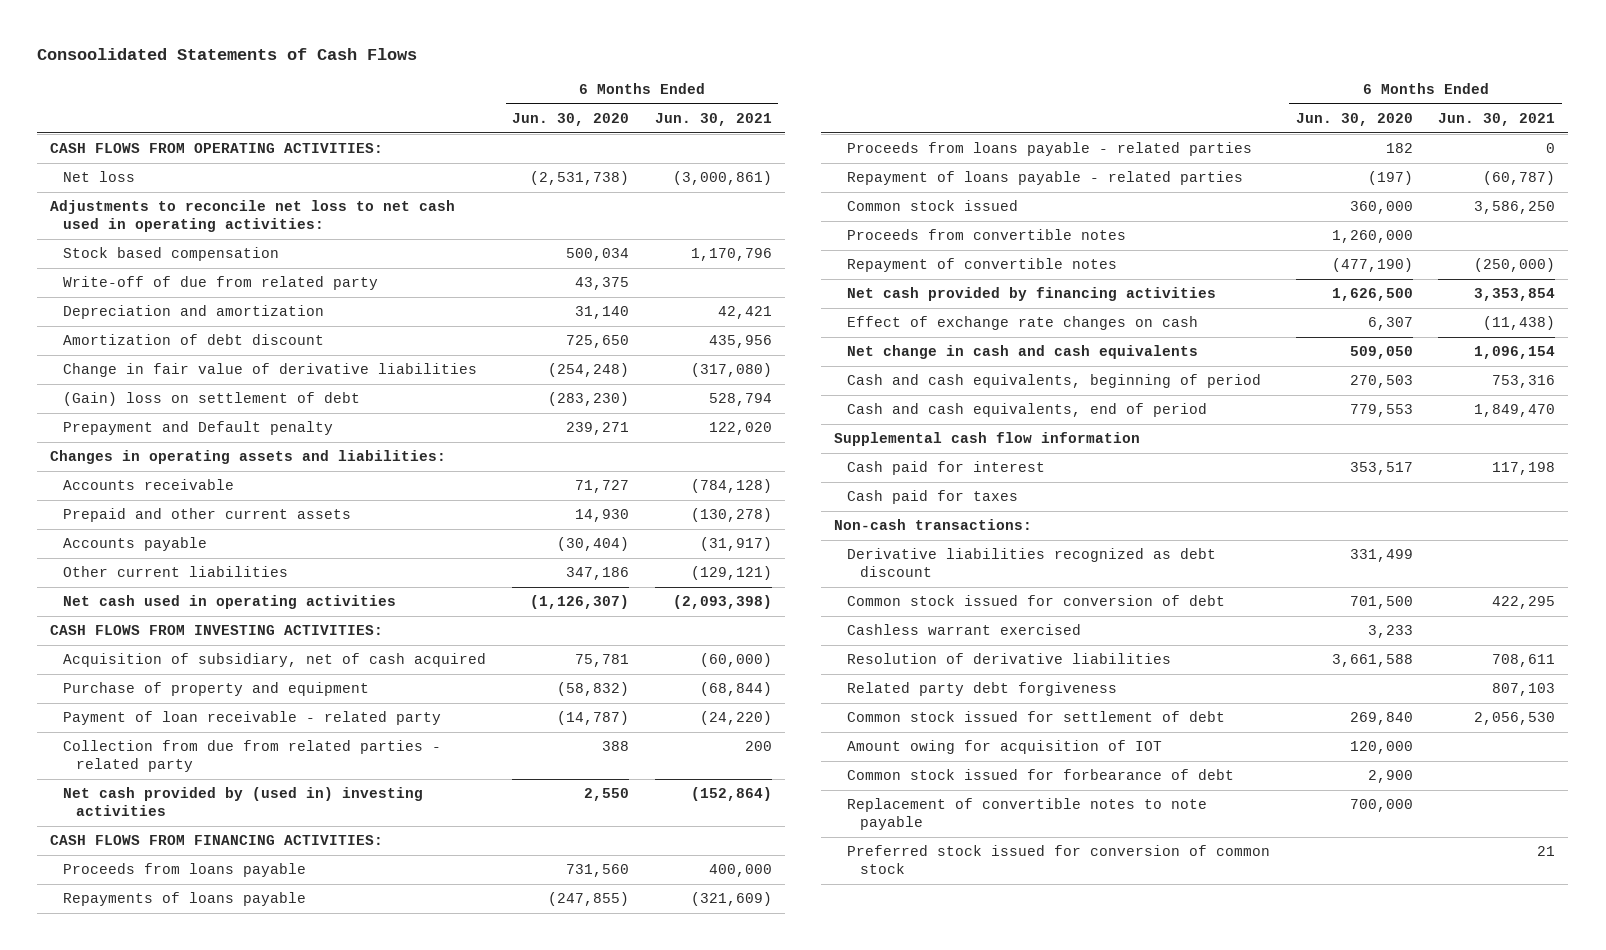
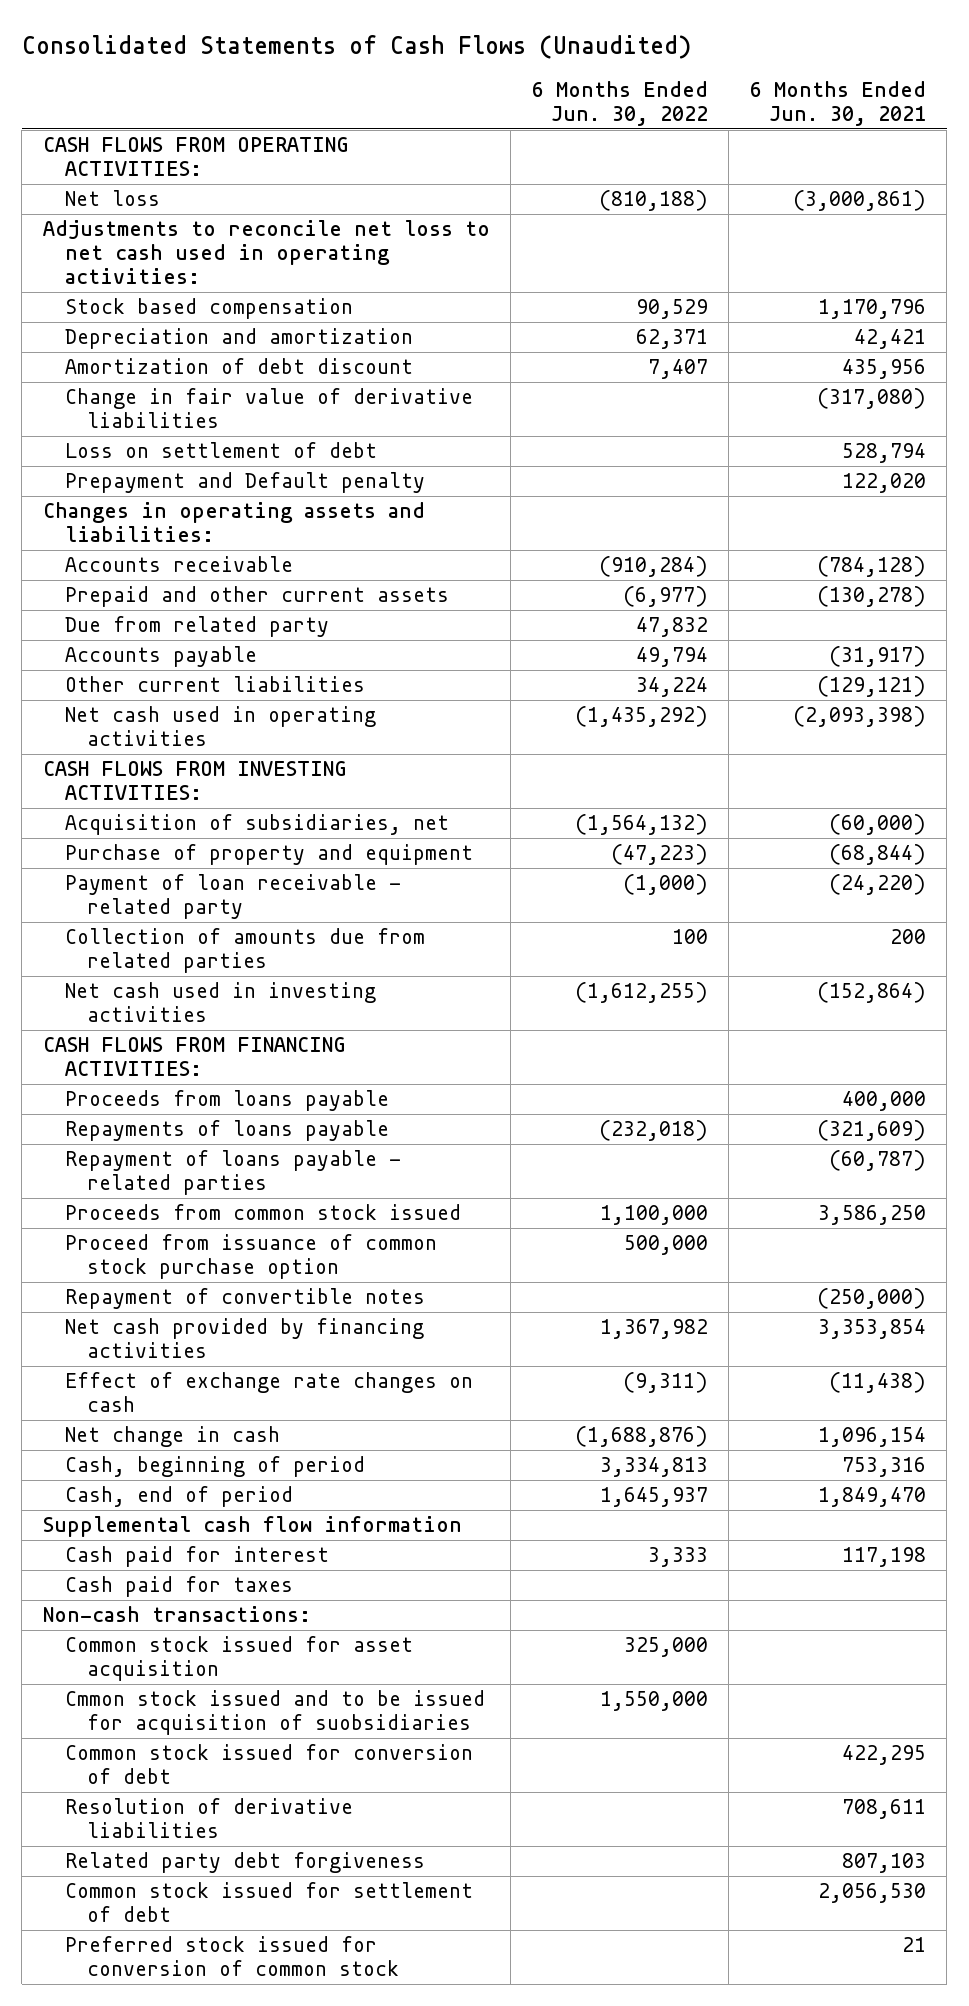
- Consoolidated Statements of Cash Flows
+ Consolidated Statements of Cash Flows (Unaudited)
- | 6 Months Ended Jun. 30, 2020 | 6 Months Ended Jun. 30, 2021
+ | 6 Months Ended Jun. 30, 2022 | 6 Months Ended Jun. 30, 2021
- Write-off of due from related party | 43,375 |
- (Gain) loss on settlement of debt | (283,230) | 528,794
+ Loss on settlement of debt | | 528,794
+ Due from related party | 47,832 |
- Acquisition of subsidiary, net of cash acquired | 75,781 | (60,000)
+ Acquisition of subsidiaries, net | (1,564,132) | (60,000)
- Collection from due from related parties - related party | 388 | 200
- Net cash provided by (used in) investing activities | 2,550 | (152,864)
+ Collection of amounts due from related parties | 100 | 200
+ Net cash used in investing activities | (1,612,255) | (152,864)
- Proceeds from loans payable - related parties | 182 | 0
- Common stock issued | 360,000 | 3,586,250
- Proceeds from convertible notes | 1,260,000 |
+ Proceeds from common stock issued | 1,100,000 | 3,586,250
+ Proceed from issuance of common stock purchase option | 500,000 |
- Net change in cash and cash equivalents | 509,050 | 1,096,154
- Cash and cash equivalents, beginning of period | 270,503 | 753,316
- Cash and cash equivalents, end of period | 779,553 | 1,849,470
+ Net change in cash | (1,688,876) | 1,096,154
+ Cash, beginning of period | 3,334,813 | 753,316
+ Cash, end of period | 1,645,937 | 1,849,470
- Derivative liabilities recognized as debt discount | 331,499 |
+ Common stock issued for asset acquisition | 325,000 |
+ Cmmon stock issued and to be issued for acquisition of suobsidiaries | 1,550,000 |
- Cashless warrant exercised | 3,233 |
- Amount owing for acquisition of IOT | 120,000 |
- Common stock issued for forbearance of debt | 2,900 |
- Replacement of convertible notes to note payable | 700,000 |

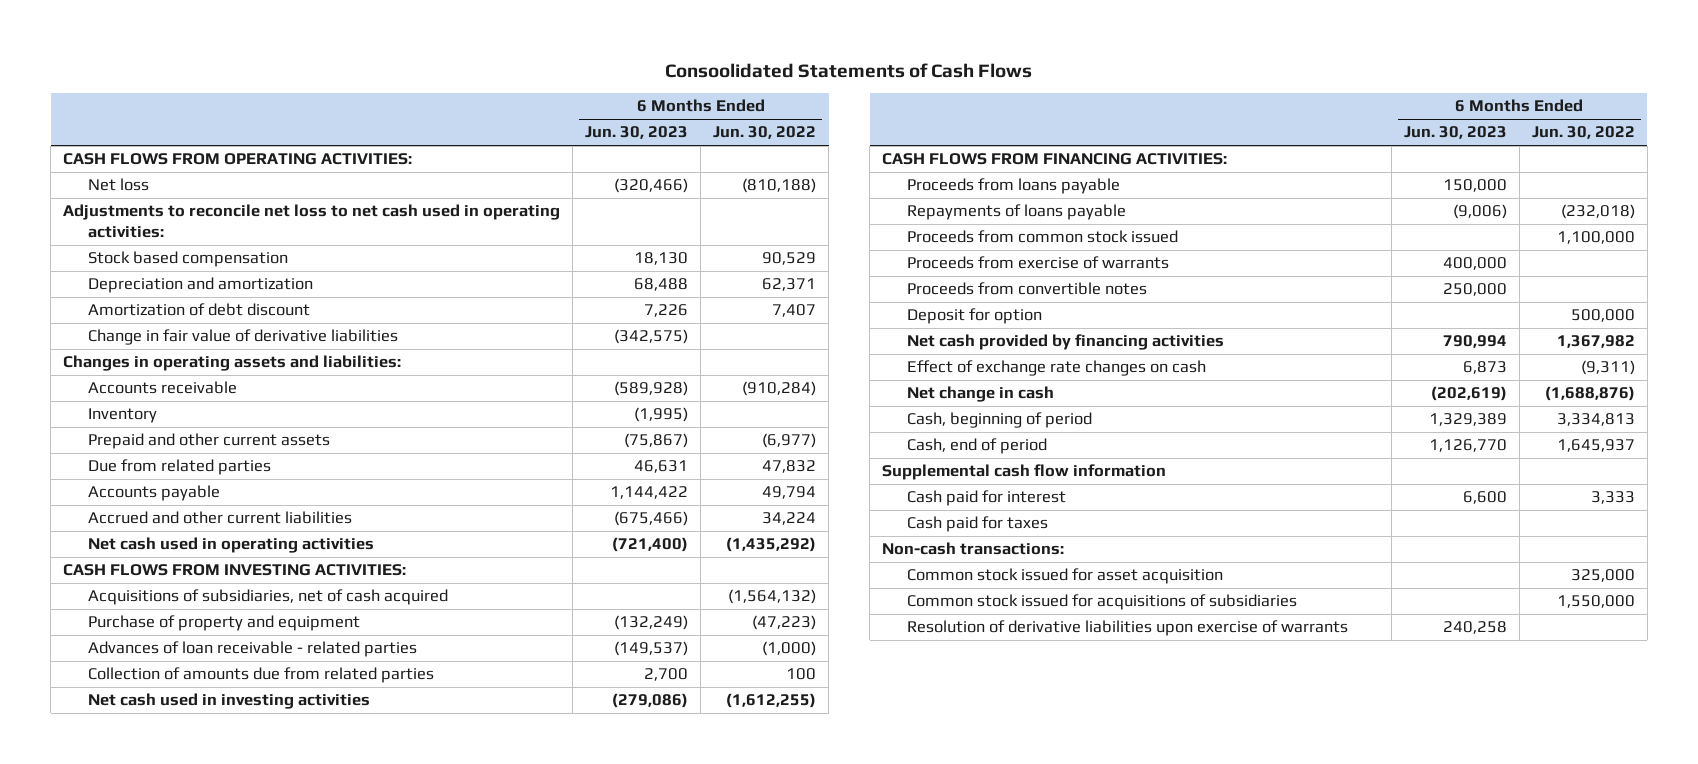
- Consolidated Statements of Cash Flows (Unaudited)
+ Consoolidated Statements of Cash Flows
- | 6 Months Ended Jun. 30, 2022 | 6 Months Ended Jun. 30, 2021
+ | 6 Months Ended Jun. 30, 2023 | 6 Months Ended Jun. 30, 2022
- Loss on settlement of debt | | 528,794
- Prepayment and Default penalty | | 122,020
+ Inventory | (1,995) |
- Due from related party | 47,832 |
+ Due from related parties | 46,631 | 47,832
- Other current liabilities | 34,224 | (129,121)
+ Accrued and other current liabilities | (675,466) | 34,224
- Acquisition of subsidiaries, net | (1,564,132) | (60,000)
+ Acquisitions of subsidiaries, net of cash acquired | | (1,564,132)
- Payment of loan receivable - related party | (1,000) | (24,220)
+ Advances of loan receivable - related parties | (149,537) | (1,000)
- Repayment of loans payable - related parties | | (60,787)
- Proceed from issuance of common stock purchase option | 500,000 |
- Repayment of convertible notes | | (250,000)
+ Proceeds from exercise of warrants | 400,000 |
+ Proceeds from convertible notes | 250,000 |
+ Deposit for option | | 500,000
- Cmmon stock issued and to be issued for acquisition of suobsidiaries | 1,550,000 |
- Common stock issued for conversion of debt | | 422,295
- Resolution of derivative liabilities | | 708,611
- Related party debt forgiveness | | 807,103
- Common stock issued for settlement of debt | | 2,056,530
- Preferred stock issued for conversion of common stock | | 21
+ Common stock issued for acquisitions of subsidiaries | | 1,550,000
+ Resolution of derivative liabilities upon exercise of warrants | 240,258 |

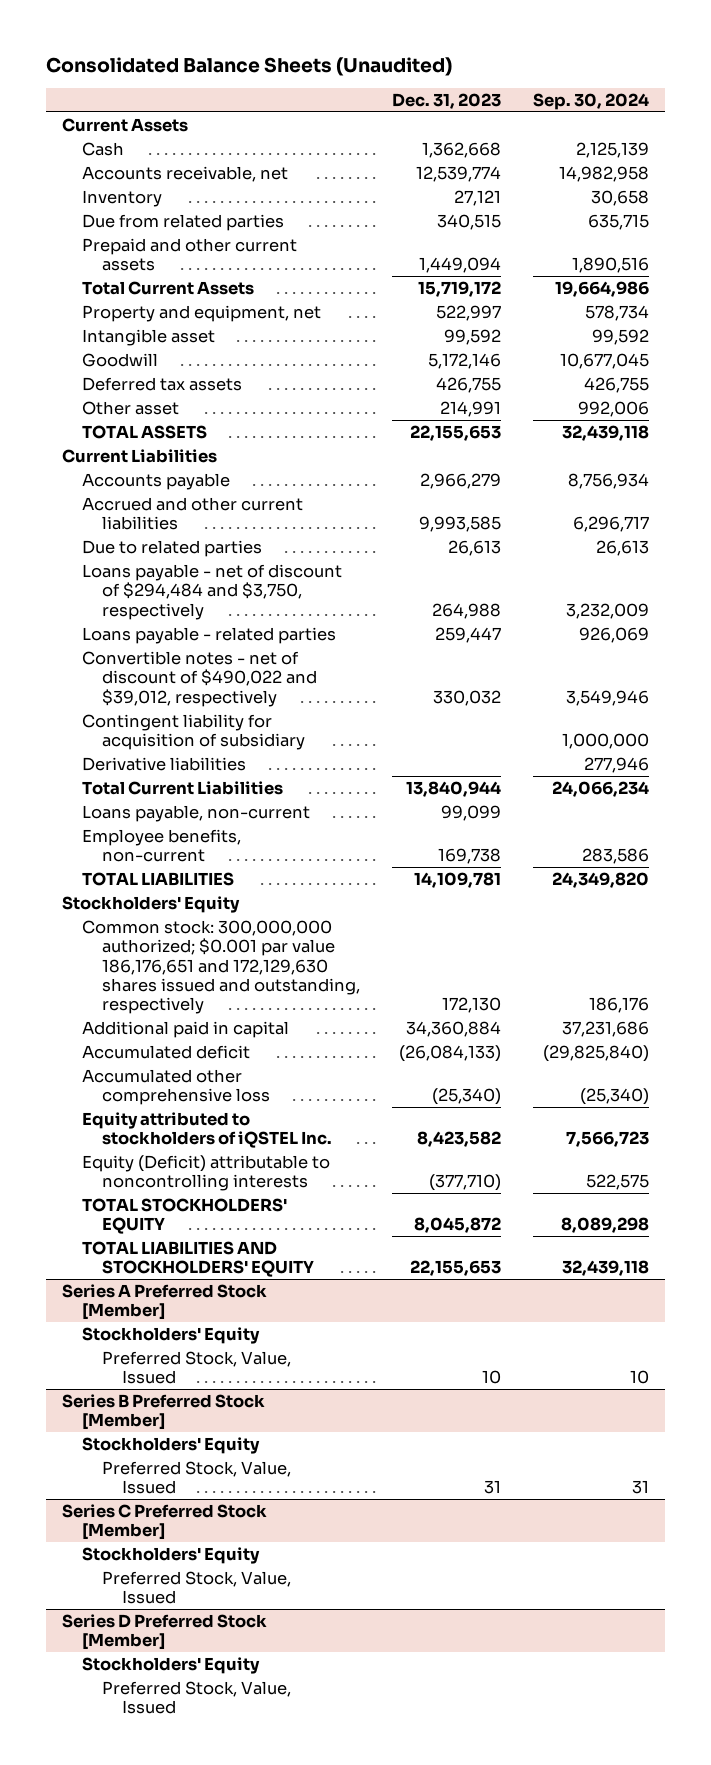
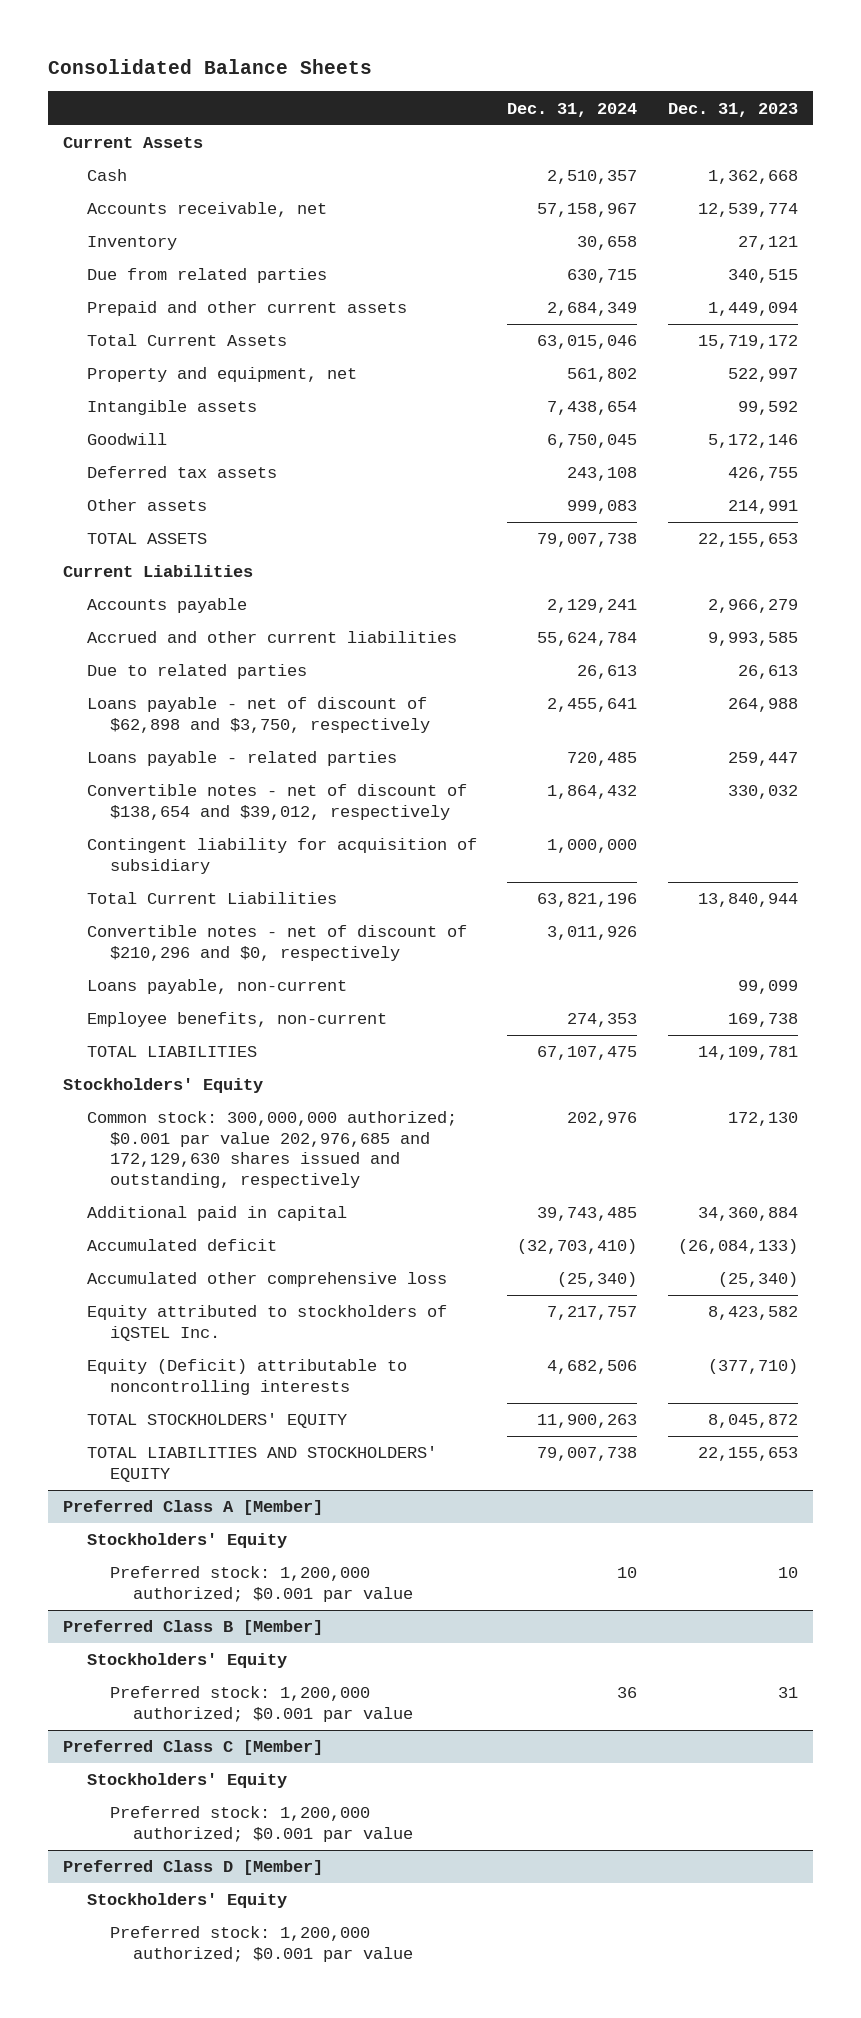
- Consolidated Balance Sheets (Unaudited)
+ Consolidated Balance Sheets
- | Dec. 31, 2023 | Sep. 30, 2024
+ | Dec. 31, 2024 | Dec. 31, 2023
- Intangible asset | 99,592 | 99,592
+ Intangible assets | 7,438,654 | 99,592
- Other asset | 214,991 | 992,006
+ Other assets | 999,083 | 214,991
- Loans payable - net of discount of $294,484 and $3,750, respectively | 264,988 | 3,232,009
+ Loans payable - net of discount of $62,898 and $3,750, respectively | 2,455,641 | 264,988
- Convertible notes - net of discount of $490,022 and $39,012, respectively | 330,032 | 3,549,946
+ Convertible notes - net of discount of $138,654 and $39,012, respectively | 1,864,432 | 330,032
- Derivative liabilities | | 277,946
+ Convertible notes - net of discount of $210,296 and $0, respectively | 3,011,926 |
- Common stock: 300,000,000 authorized; $0.001 par value 186,176,651 and 172,129,630 shares issued and outstanding, respectively | 172,130 | 186,176
+ Common stock: 300,000,000 authorized; $0.001 par value 202,976,685 and 172,129,630 shares issued and outstanding, respectively | 202,976 | 172,130
- Series A Preferred Stock [Member]
+ Preferred Class A [Member]
- Preferred Stock, Value, Issued | 10 | 10
- Series B Preferred Stock [Member]
+ Preferred stock: 1,200,000 authorized; $0.001 par value | 10 | 10
+ Preferred Class B [Member]
- Preferred Stock, Value, Issued | 31 | 31
- Series C Preferred Stock [Member]
+ Preferred stock: 1,200,000 authorized; $0.001 par value | 36 | 31
+ Preferred Class C [Member]
- Preferred Stock, Value, Issued
- Series D Preferred Stock [Member]
+ Preferred stock: 1,200,000 authorized; $0.001 par value
+ Preferred Class D [Member]
- Preferred Stock, Value, Issued
+ Preferred stock: 1,200,000 authorized; $0.001 par value

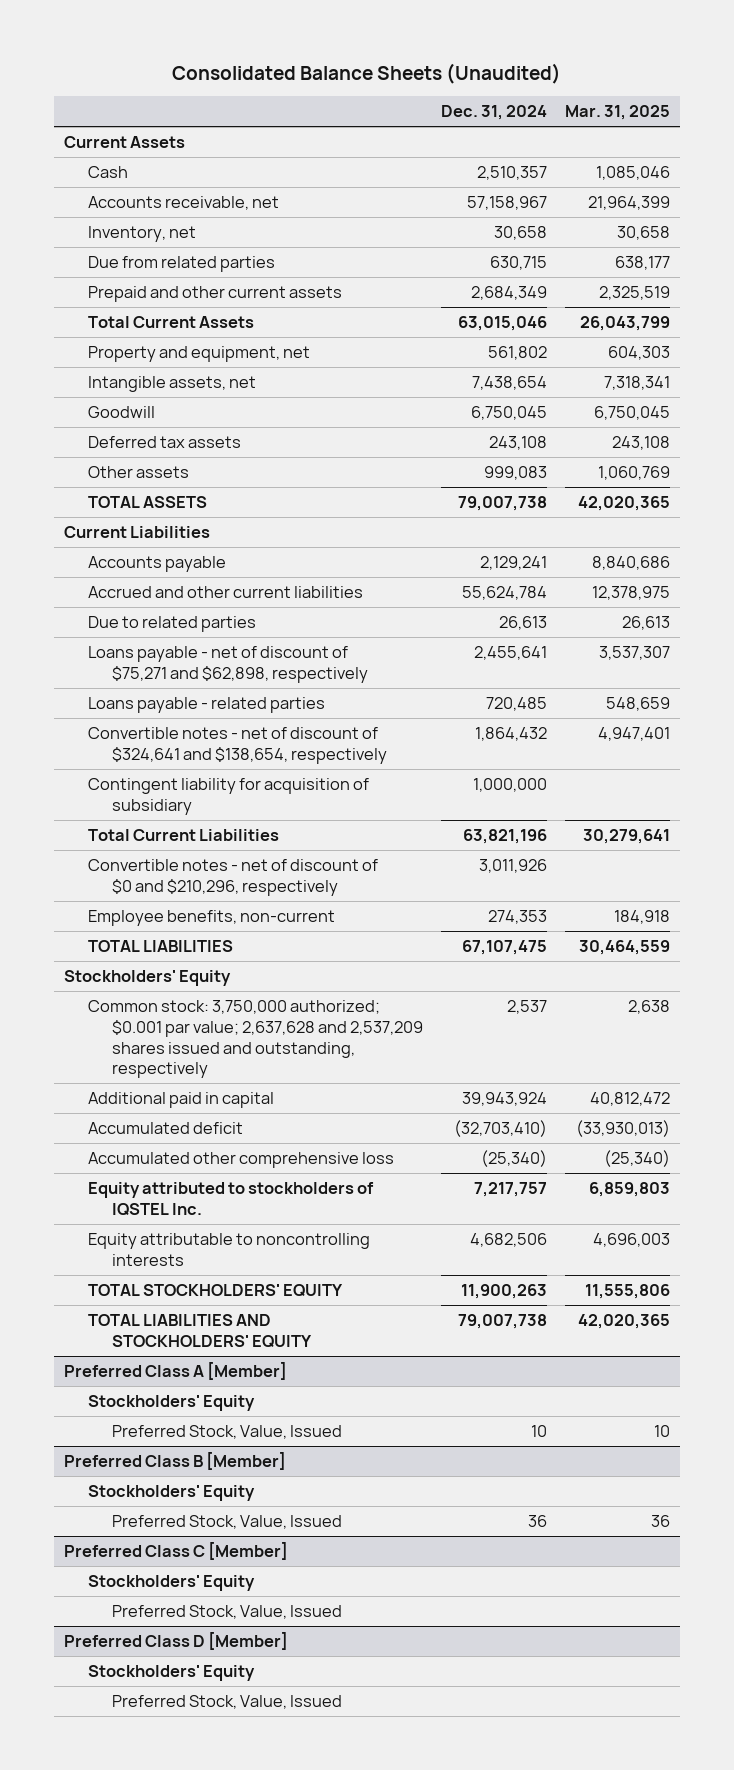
- Consolidated Balance Sheets
+ Consolidated Balance Sheets (Unaudited)
- | Dec. 31, 2024 | Dec. 31, 2023
+ | Dec. 31, 2024 | Mar. 31, 2025
- Inventory | 30,658 | 27,121
+ Inventory, net | 30,658 | 30,658
- Intangible assets | 7,438,654 | 99,592
+ Intangible assets, net | 7,438,654 | 7,318,341
- Loans payable - net of discount of $62,898 and $3,750, respectively | 2,455,641 | 264,988
+ Loans payable - net of discount of $75,271 and $62,898, respectively | 2,455,641 | 3,537,307
- Convertible notes - net of discount of $138,654 and $39,012, respectively | 1,864,432 | 330,032
+ Convertible notes - net of discount of $324,641 and $138,654, respectively | 1,864,432 | 4,947,401
- Convertible notes - net of discount of $210,296 and $0, respectively | 3,011,926 |
- Loans payable, non-current | | 99,099
+ Convertible notes - net of discount of $0 and $210,296, respectively | 3,011,926 |
- Common stock: 300,000,000 authorized; $0.001 par value 202,976,685 and 172,129,630 shares issued and outstanding, respectively | 202,976 | 172,130
- Additional paid in capital | 39,743,485 | 34,360,884
+ Common stock: 3,750,000 authorized; $0.001 par value; 2,637,628 and 2,537,209 shares issued and outstanding, respectively | 2,537 | 2,638
+ Additional paid in capital | 39,943,924 | 40,812,472
- Equity attributed to stockholders of iQSTEL Inc. | 7,217,757 | 8,423,582
- Equity (Deficit) attributable to noncontrolling interests | 4,682,506 | (377,710)
+ Equity attributed to stockholders of IQSTEL Inc. | 7,217,757 | 6,859,803
+ Equity attributable to noncontrolling interests | 4,682,506 | 4,696,003
@ Preferred Class A [Member]
- Preferred stock: 1,200,000 authorized; $0.001 par value | 10 | 10
+ Preferred Stock, Value, Issued | 10 | 10
@ Preferred Class B [Member]
- Preferred stock: 1,200,000 authorized; $0.001 par value | 36 | 31
+ Preferred Stock, Value, Issued | 36 | 36
@ Preferred Class C [Member]
- Preferred stock: 1,200,000 authorized; $0.001 par value
+ Preferred Stock, Value, Issued
@ Preferred Class D [Member]
- Preferred stock: 1,200,000 authorized; $0.001 par value
+ Preferred Stock, Value, Issued

